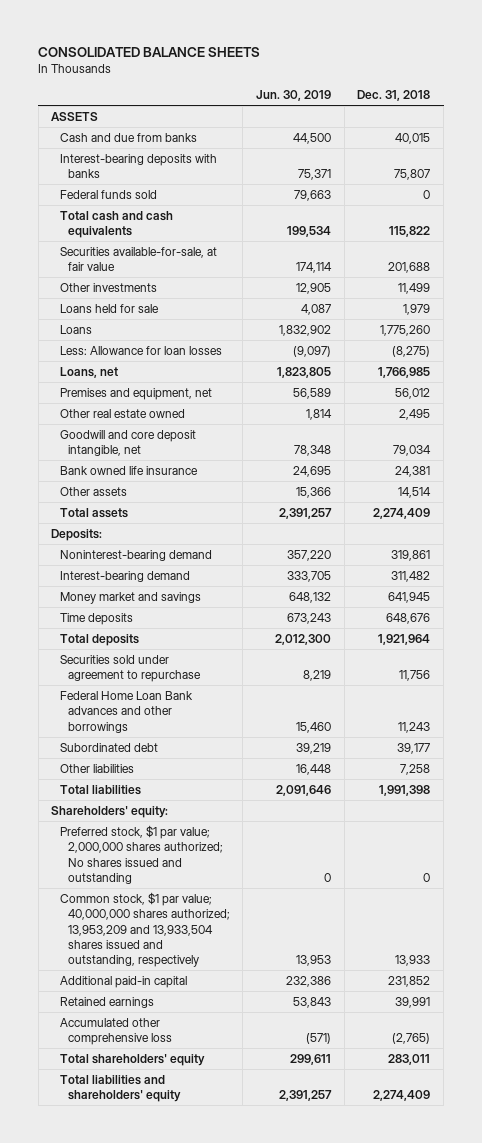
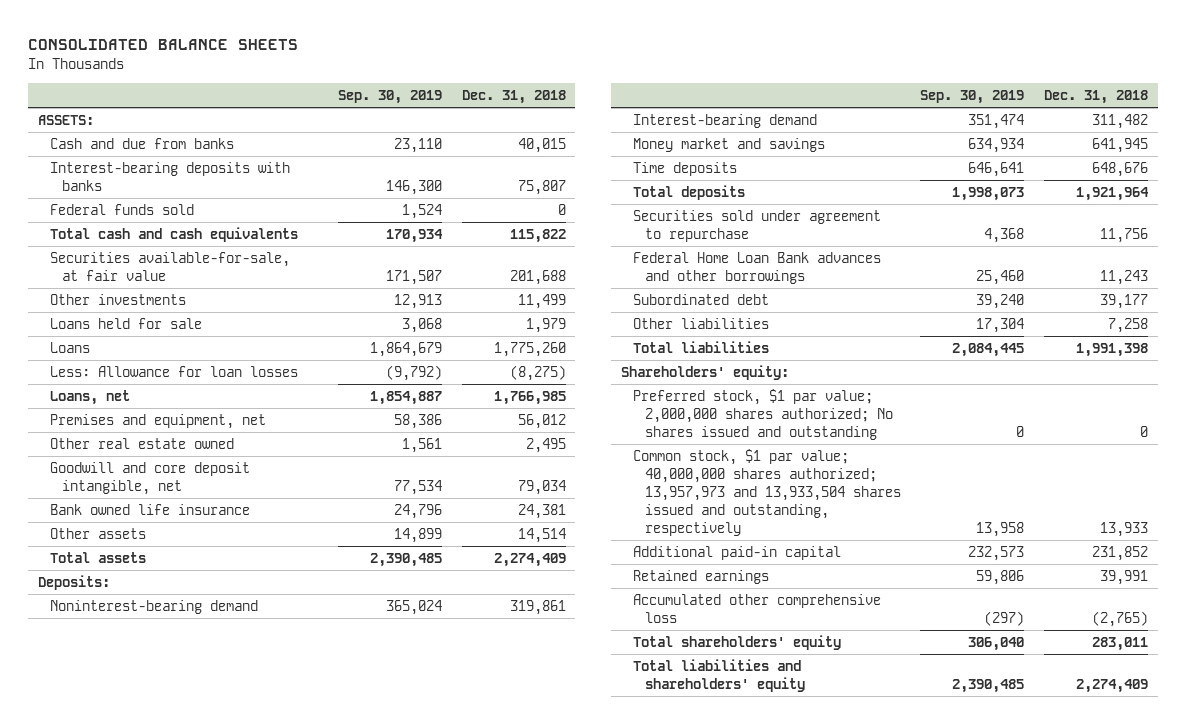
- | Jun. 30, 2019 | Dec. 31, 2018
+ | Sep. 30, 2019 | Dec. 31, 2018
- ASSETS
+ ASSETS:
- Common stock, $1 par value; 40,000,000 shares authorized; 13,953,209 and 13,933,504 shares issued and outstanding, respectively | 13,953 | 13,933
+ Common stock, $1 par value; 40,000,000 shares authorized; 13,957,973 and 13,933,504 shares issued and outstanding, respectively | 13,958 | 13,933

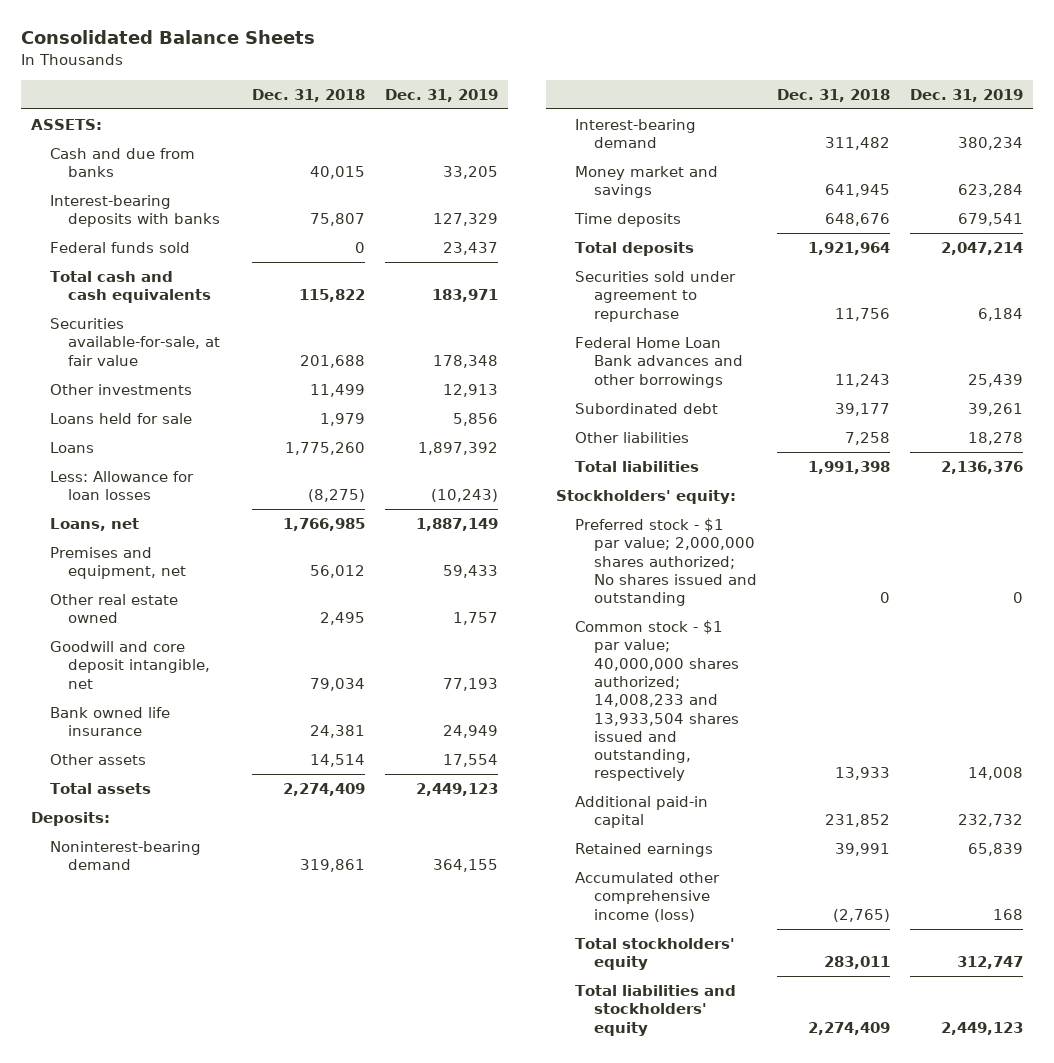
- CONSOLIDATED BALANCE SHEETS
+ Consolidated Balance Sheets
- | Sep. 30, 2019 | Dec. 31, 2018
+ | Dec. 31, 2018 | Dec. 31, 2019
- Shareholders' equity:
- Preferred stock, $1 par value; 2,000,000 shares authorized; No shares issued and outstanding | 0 | 0
- Common stock, $1 par value; 40,000,000 shares authorized; 13,957,973 and 13,933,504 shares issued and outstanding, respectively | 13,958 | 13,933
+ Stockholders' equity:
+ Preferred stock - $1 par value; 2,000,000 shares authorized; No shares issued and outstanding | 0 | 0
+ Common stock - $1 par value; 40,000,000 shares authorized; 14,008,233 and 13,933,504 shares issued and outstanding, respectively | 13,933 | 14,008
- Accumulated other comprehensive loss | (297) | (2,765)
- Total shareholders' equity | 306,040 | 283,011
- Total liabilities and shareholders' equity | 2,390,485 | 2,274,409
+ Accumulated other comprehensive income (loss) | (2,765) | 168
+ Total stockholders' equity | 283,011 | 312,747
+ Total liabilities and stockholders' equity | 2,274,409 | 2,449,123

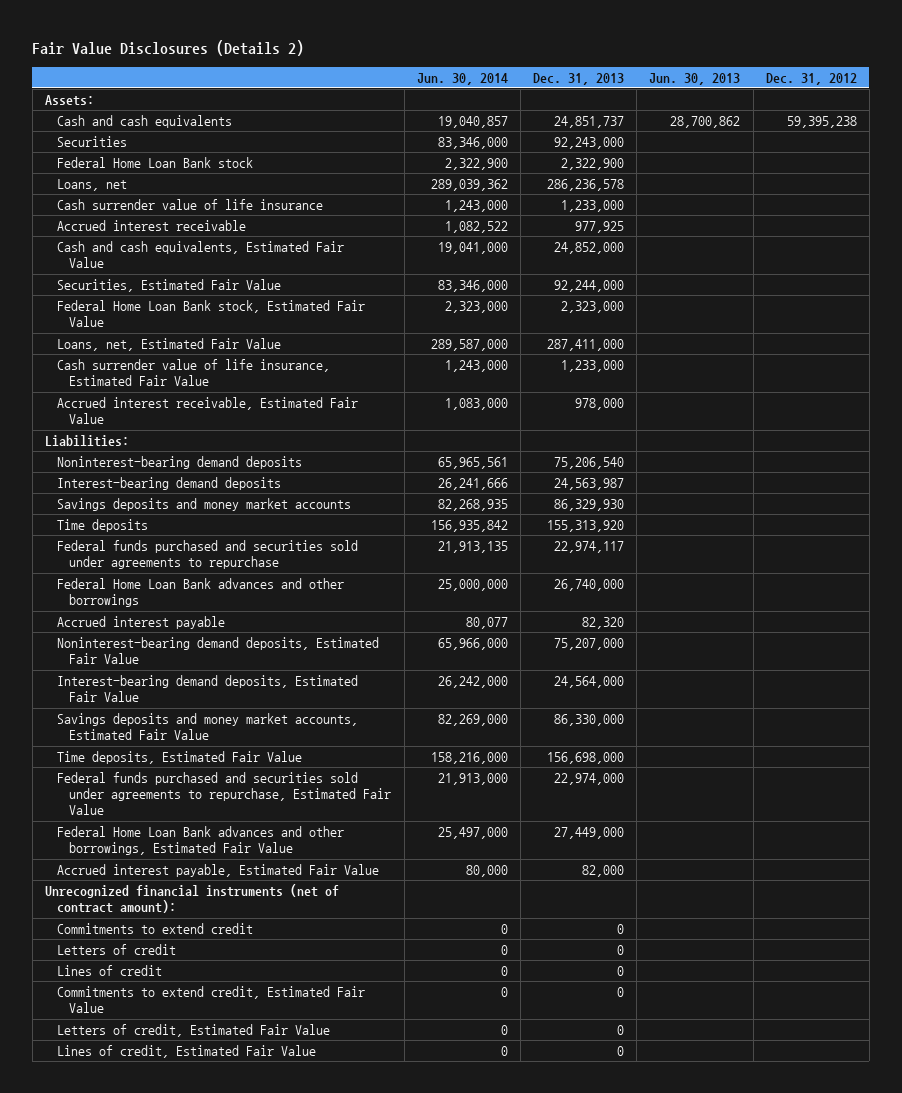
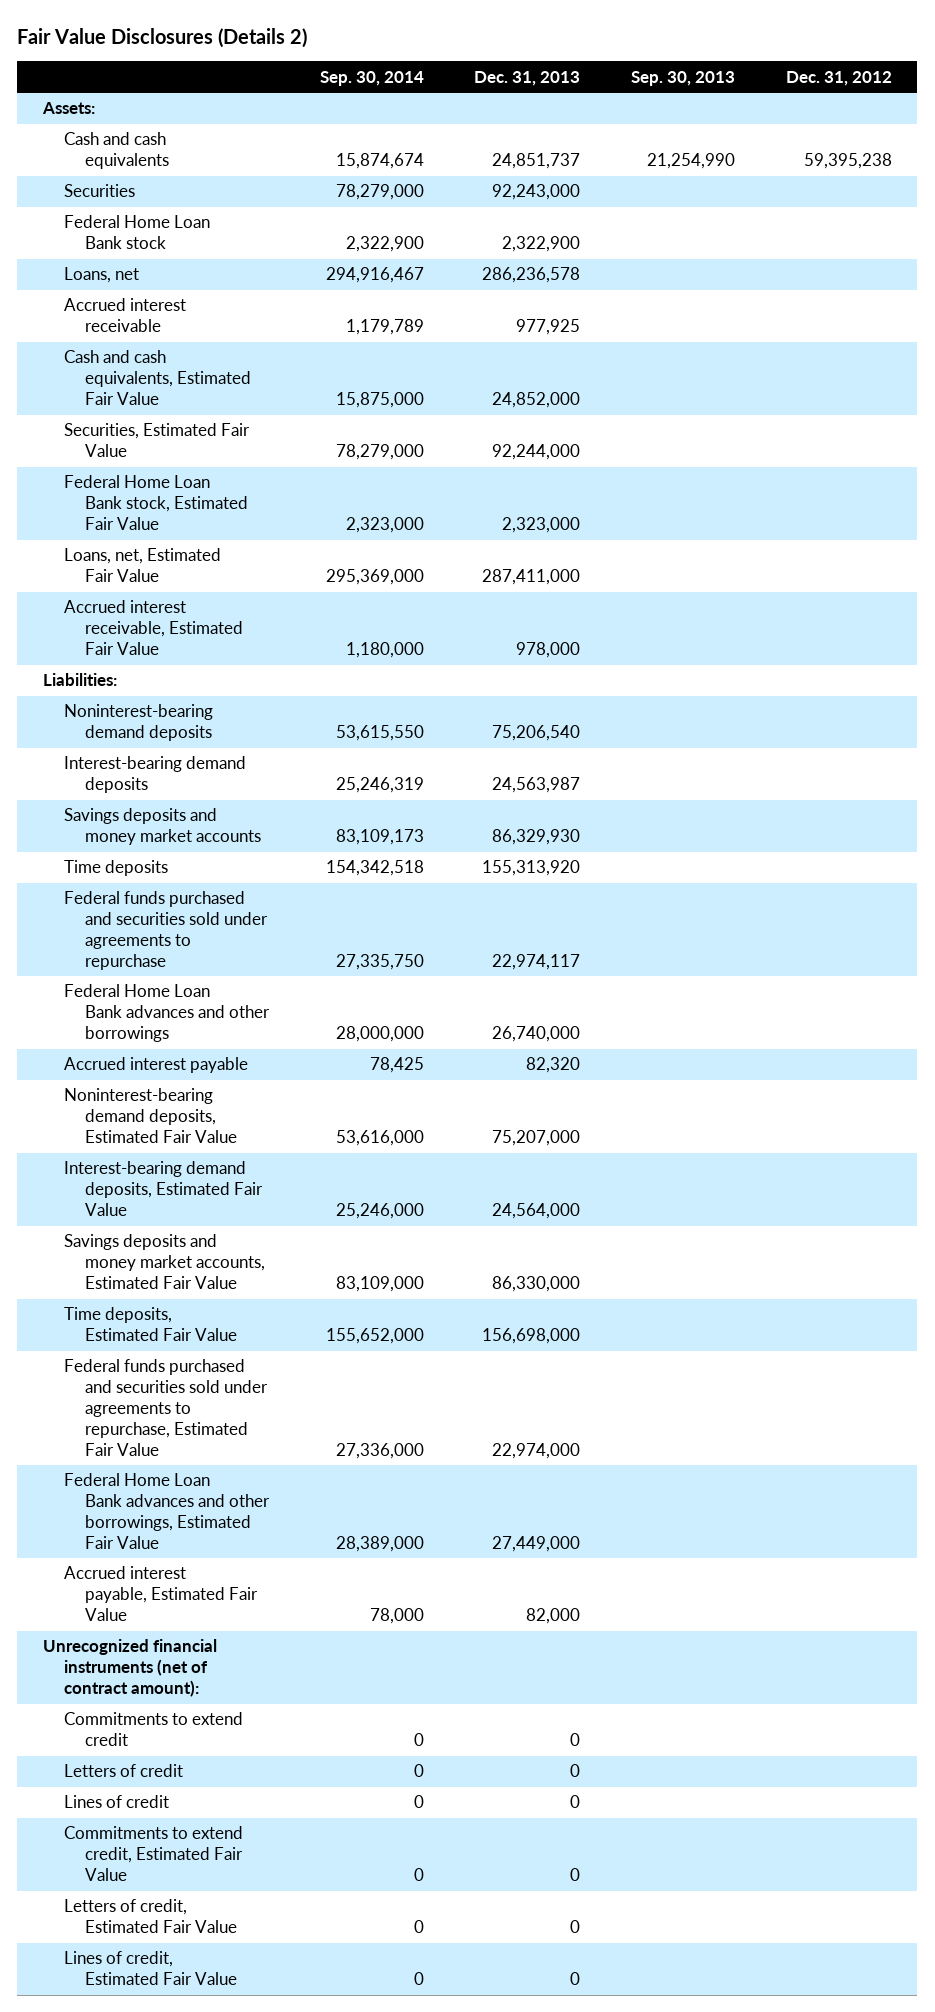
- | Jun. 30, 2014 | Dec. 31, 2013 | Jun. 30, 2013 | Dec. 31, 2012
+ | Sep. 30, 2014 | Dec. 31, 2013 | Sep. 30, 2013 | Dec. 31, 2012
- Cash surrender value of life insurance | 1,243,000 | 1,233,000 | |
- Cash surrender value of life insurance, Estimated Fair Value | 1,243,000 | 1,233,000 | |

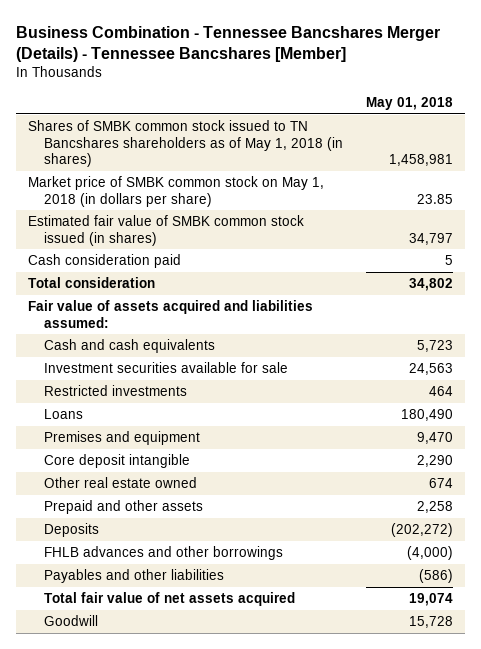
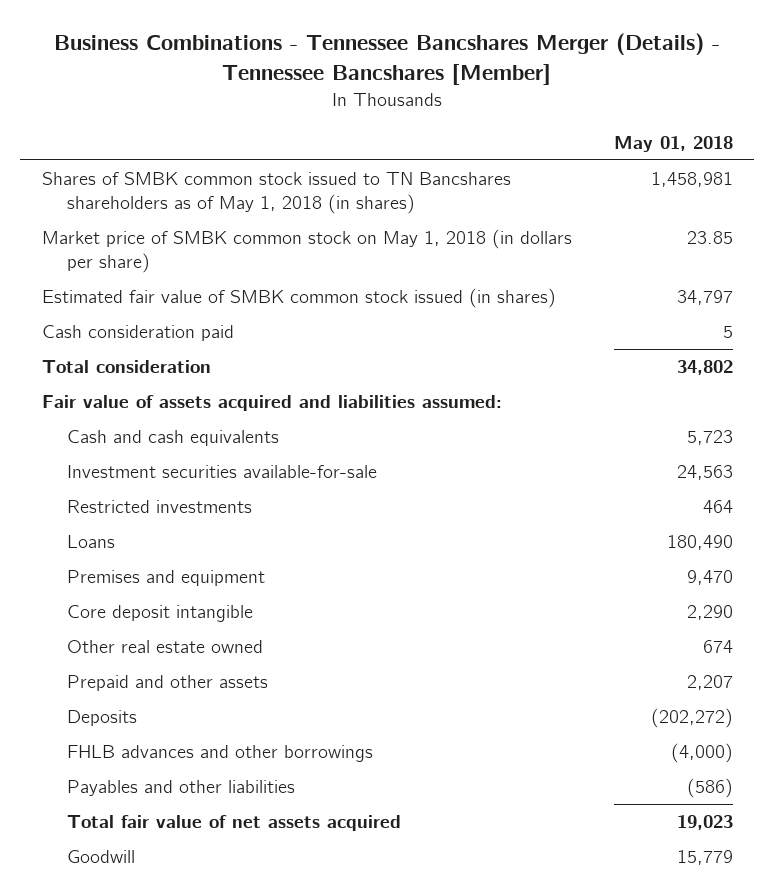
- Business Combination - Tennessee Bancshares Merger (Details) - Tennessee Bancshares [Member]
+ Business Combinations - Tennessee Bancshares Merger (Details) - Tennessee Bancshares [Member]
- Investment securities available for sale | 24,563
+ Investment securities available-for-sale | 24,563
- Prepaid and other assets | 2,258
+ Prepaid and other assets | 2,207
- Total fair value of net assets acquired | 19,074
- Goodwill | 15,728
+ Total fair value of net assets acquired | 19,023
+ Goodwill | 15,779

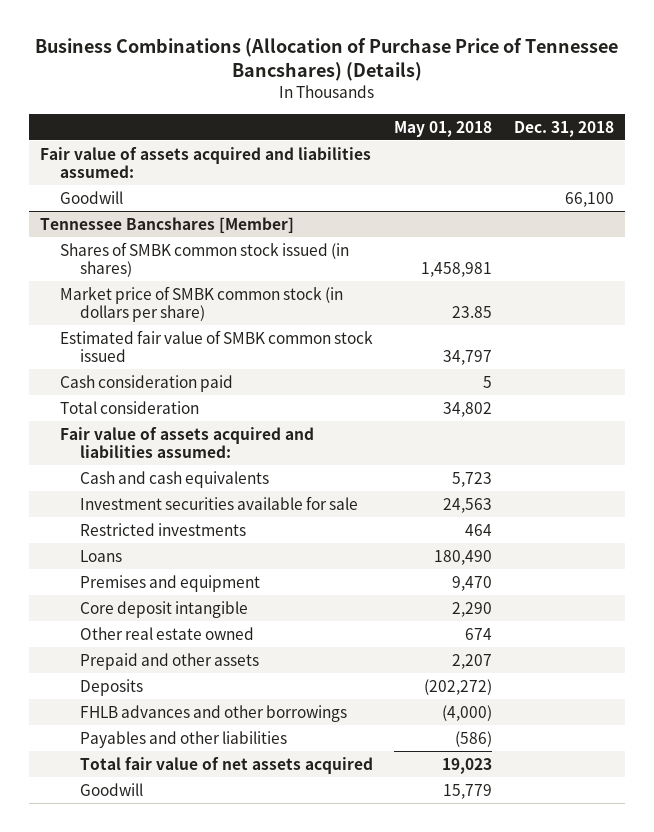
- Business Combinations - Tennessee Bancshares Merger (Details) - Tennessee Bancshares [Member]
+ Business Combinations (Allocation of Purchase Price of Tennessee Bancshares) (Details)
- | May 01, 2018
+ | May 01, 2018 | Dec. 31, 2018
- Shares of SMBK common stock issued to TN Bancshares shareholders as of May 1, 2018 (in shares) | 1,458,981
- Market price of SMBK common stock on May 1, 2018 (in dollars per share) | 23.85
- Estimated fair value of SMBK common stock issued (in shares) | 34,797
+ Fair value of assets acquired and liabilities assumed:
+ Goodwill | | 66,100
+ Tennessee Bancshares [Member]
+ Shares of SMBK common stock issued (in shares) | 1,458,981 |
+ Market price of SMBK common stock (in dollars per share) | 23.85 |
+ Estimated fair value of SMBK common stock issued | 34,797 |
- Investment securities available-for-sale | 24,563
+ Investment securities available for sale | 24,563 |

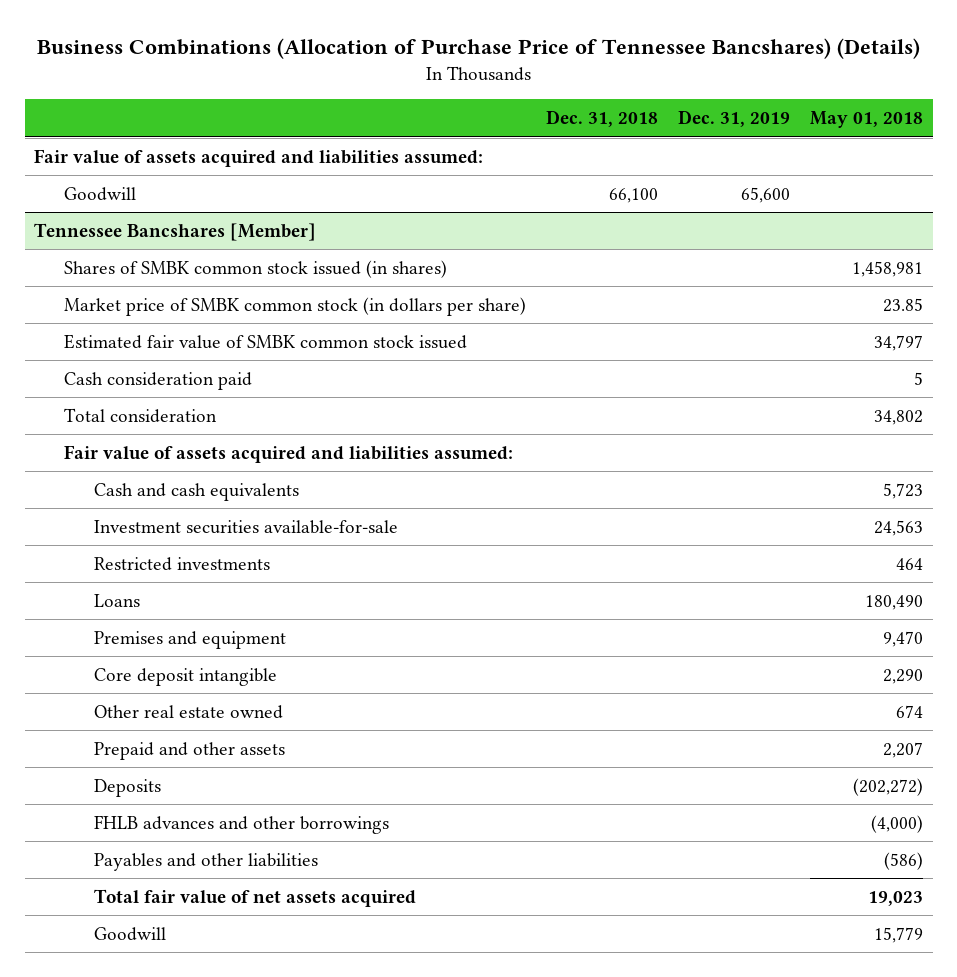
- | May 01, 2018 | Dec. 31, 2018
+ | Dec. 31, 2018 | Dec. 31, 2019 | May 01, 2018
@ Tennessee Bancshares [Member]
- Investment securities available for sale | 24,563 |
+ Investment securities available-for-sale | | | 24,563

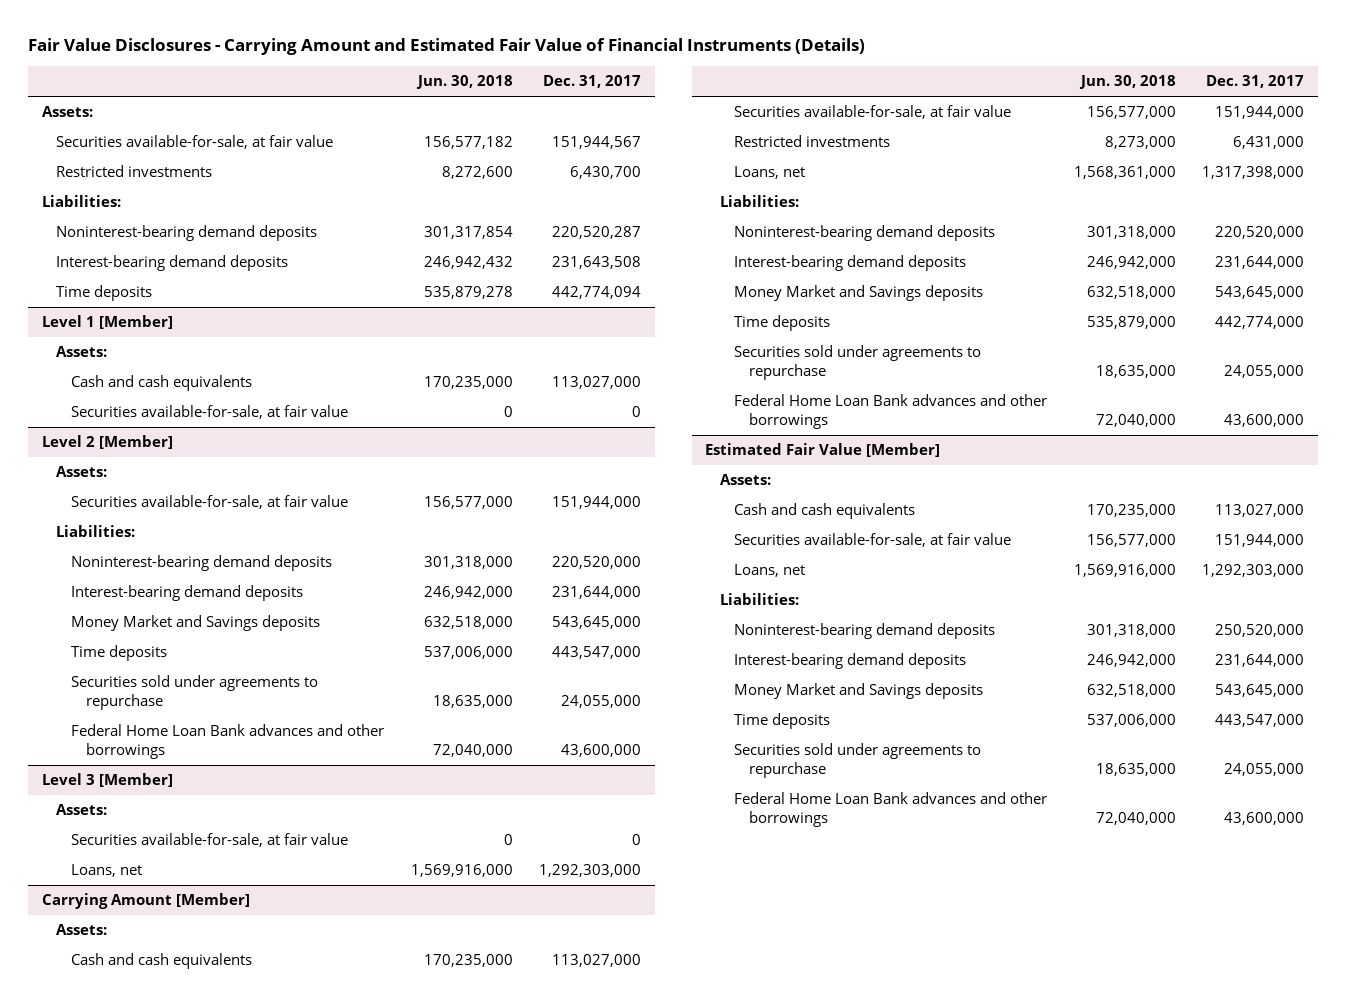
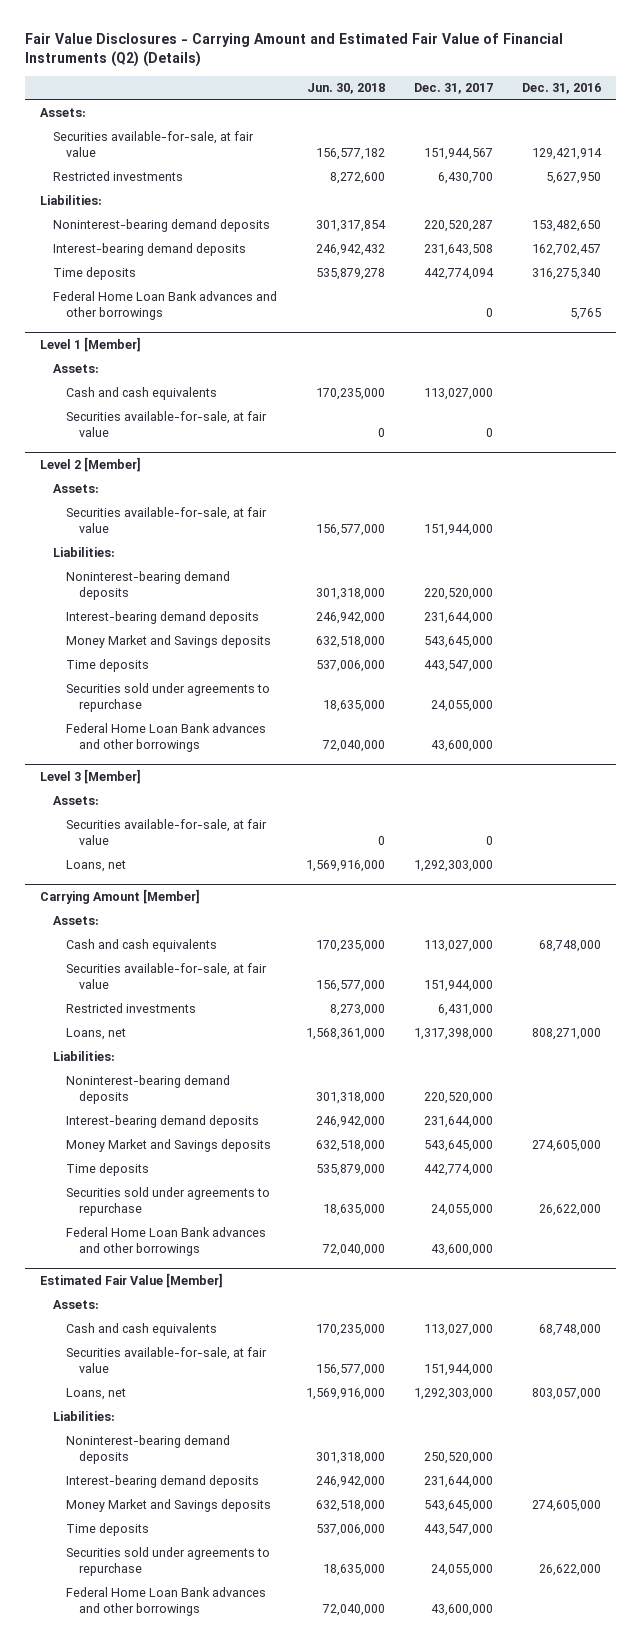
- Fair Value Disclosures - Carrying Amount and Estimated Fair Value of Financial Instruments (Details)
+ Fair Value Disclosures - Carrying Amount and Estimated Fair Value of Financial Instruments (Q2) (Details)
- | Jun. 30, 2018 | Dec. 31, 2017
+ | Jun. 30, 2018 | Dec. 31, 2017 | Dec. 31, 2016
+ Federal Home Loan Bank advances and other borrowings | | 0 | 5,765

